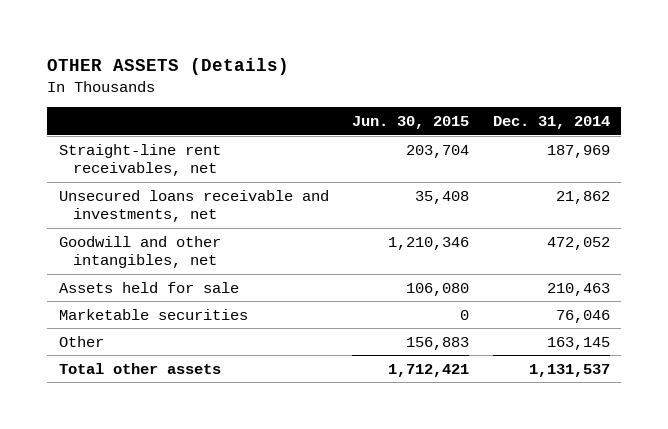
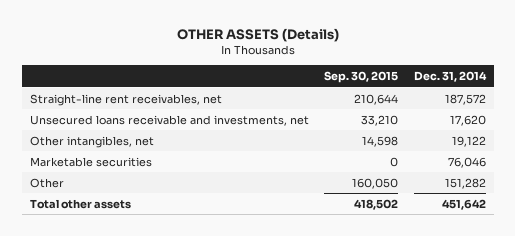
- | Jun. 30, 2015 | Dec. 31, 2014
+ | Sep. 30, 2015 | Dec. 31, 2014
- Straight-line rent receivables, net | 203,704 | 187,969
- Unsecured loans receivable and investments, net | 35,408 | 21,862
- Goodwill and other intangibles, net | 1,210,346 | 472,052
- Assets held for sale | 106,080 | 210,463
+ Straight-line rent receivables, net | 210,644 | 187,572
+ Unsecured loans receivable and investments, net | 33,210 | 17,620
+ Other intangibles, net | 14,598 | 19,122
- Other | 156,883 | 163,145
- Total other assets | 1,712,421 | 1,131,537
+ Other | 160,050 | 151,282
+ Total other assets | 418,502 | 451,642

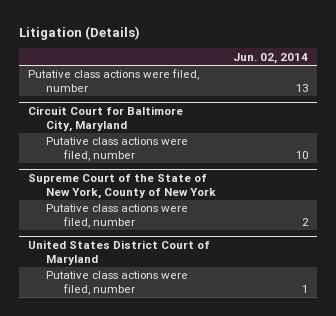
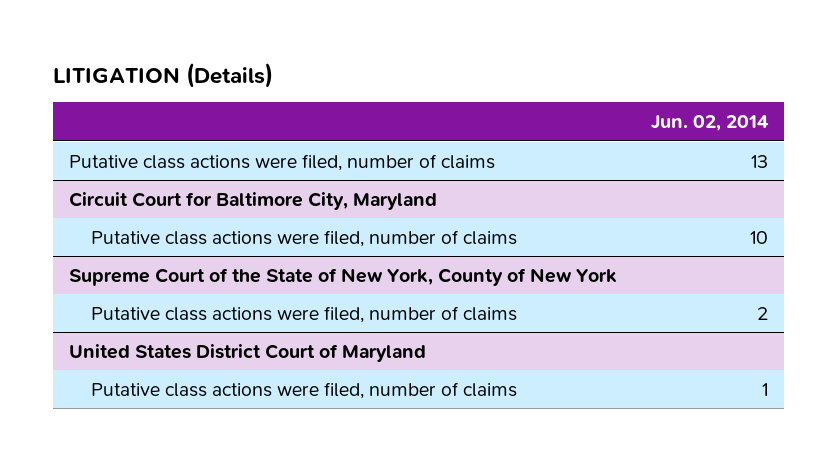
- Litigation (Details)
+ LITIGATION (Details)
- Putative class actions were filed, number | 13
+ Putative class actions were filed, number of claims | 13
@ Circuit Court for Baltimore City, Maryland
- Putative class actions were filed, number | 10
+ Putative class actions were filed, number of claims | 10
@ Supreme Court of the State of New York, County of New York
- Putative class actions were filed, number | 2
+ Putative class actions were filed, number of claims | 2
@ United States District Court of Maryland
- Putative class actions were filed, number | 1
+ Putative class actions were filed, number of claims | 1

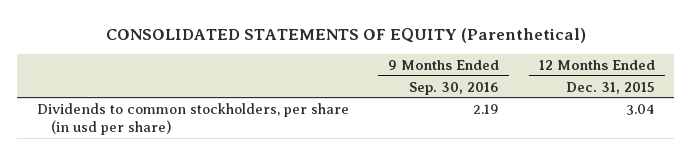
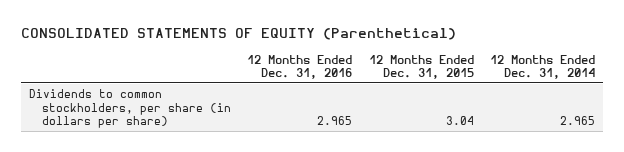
- | 9 Months Ended Sep. 30, 2016 | 12 Months Ended Dec. 31, 2015
+ | 12 Months Ended Dec. 31, 2016 | 12 Months Ended Dec. 31, 2015 | 12 Months Ended Dec. 31, 2014
- Dividends to common stockholders, per share (in usd per share) | 2.19 | 3.04
+ Dividends to common stockholders, per share (in dollars per share) | 2.965 | 3.04 | 2.965

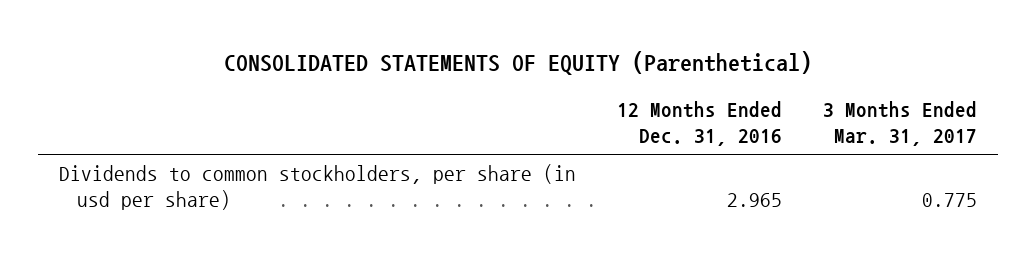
- | 12 Months Ended Dec. 31, 2016 | 12 Months Ended Dec. 31, 2015 | 12 Months Ended Dec. 31, 2014
+ | 12 Months Ended Dec. 31, 2016 | 3 Months Ended Mar. 31, 2017
- Dividends to common stockholders, per share (in dollars per share) | 2.965 | 3.04 | 2.965
+ Dividends to common stockholders, per share (in usd per share) | 2.965 | 0.775

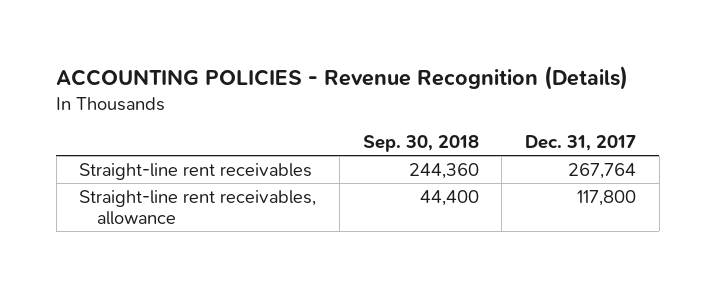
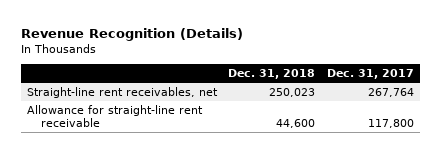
- ACCOUNTING POLICIES - Revenue Recognition (Details)
+ Revenue Recognition (Details)
- | Sep. 30, 2018 | Dec. 31, 2017
+ | Dec. 31, 2018 | Dec. 31, 2017
- Straight-line rent receivables | 244,360 | 267,764
- Straight-line rent receivables, allowance | 44,400 | 117,800
+ Straight-line rent receivables, net | 250,023 | 267,764
+ Allowance for straight-line rent receivable | 44,600 | 117,800

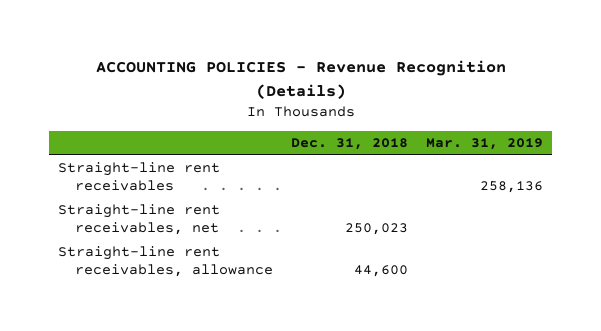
- Revenue Recognition (Details)
+ ACCOUNTING POLICIES - Revenue Recognition (Details)
- | Dec. 31, 2018 | Dec. 31, 2017
+ | Dec. 31, 2018 | Mar. 31, 2019
+ Straight-line rent receivables | | 258,136
- Allowance for straight-line rent receivable | 44,600 | 117,800
+ Straight-line rent receivables, allowance | 44,600 |

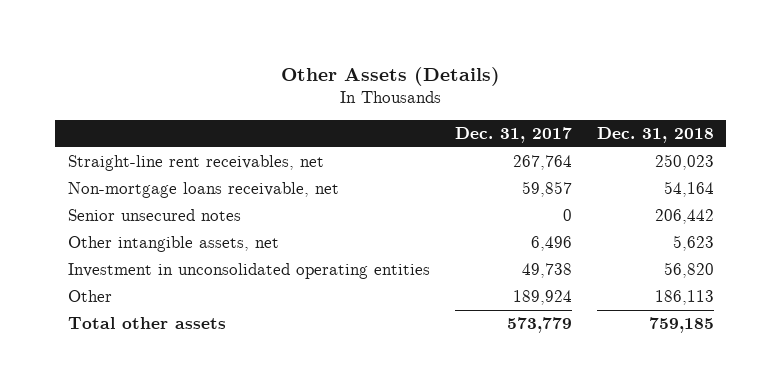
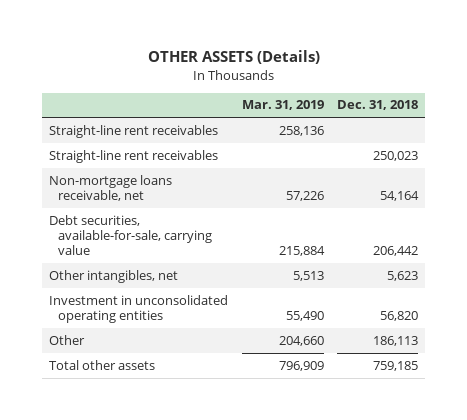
- Other Assets (Details)
+ OTHER ASSETS (Details)
- | Dec. 31, 2017 | Dec. 31, 2018
+ | Mar. 31, 2019 | Dec. 31, 2018
- Straight-line rent receivables, net | 267,764 | 250,023
+ Straight-line rent receivables | 258,136 |
+ Straight-line rent receivables | | 250,023
- Senior unsecured notes | 0 | 206,442
- Other intangible assets, net | 6,496 | 5,623
+ Debt securities, available-for-sale, carrying value | 215,884 | 206,442
+ Other intangibles, net | 5,513 | 5,623

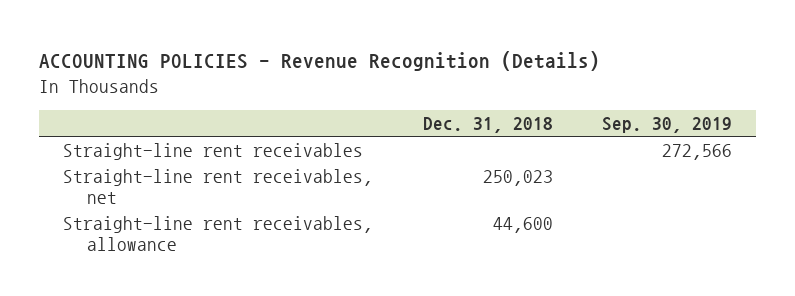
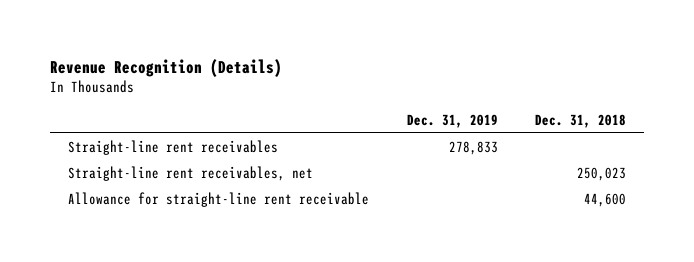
- ACCOUNTING POLICIES - Revenue Recognition (Details)
+ Revenue Recognition (Details)
- | Dec. 31, 2018 | Sep. 30, 2019
+ | Dec. 31, 2019 | Dec. 31, 2018
- Straight-line rent receivables, allowance | 44,600 |
+ Allowance for straight-line rent receivable | | 44,600

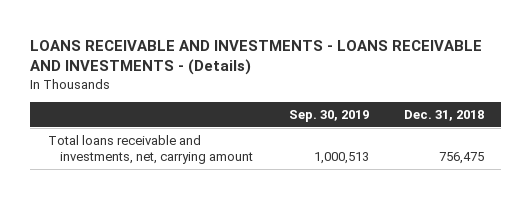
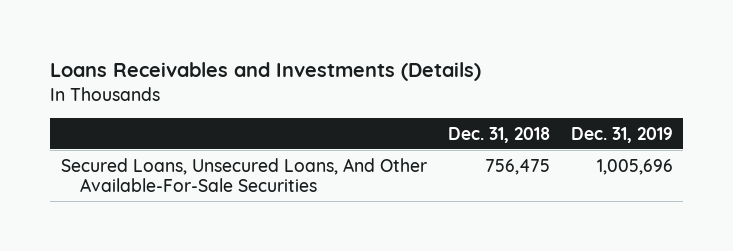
- LOANS RECEIVABLE AND INVESTMENTS - LOANS RECEIVABLE AND INVESTMENTS - (Details)
+ Loans Receivables and Investments (Details)
- | Sep. 30, 2019 | Dec. 31, 2018
+ | Dec. 31, 2018 | Dec. 31, 2019
- Total loans receivable and investments, net, carrying amount | 1,000,513 | 756,475
+ Secured Loans, Unsecured Loans, And Other Available-For-Sale Securities | 756,475 | 1,005,696

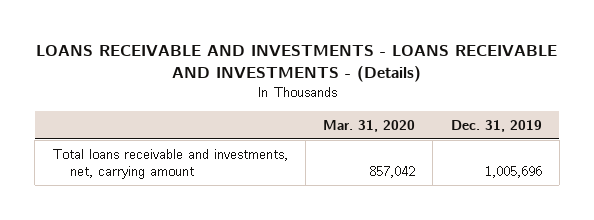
- Loans Receivables and Investments (Details)
+ LOANS RECEIVABLE AND INVESTMENTS - LOANS RECEIVABLE AND INVESTMENTS - (Details)
- | Dec. 31, 2018 | Dec. 31, 2019
+ | Mar. 31, 2020 | Dec. 31, 2019
- Secured Loans, Unsecured Loans, And Other Available-For-Sale Securities | 756,475 | 1,005,696
+ Total loans receivable and investments, net, carrying amount | 857,042 | 1,005,696

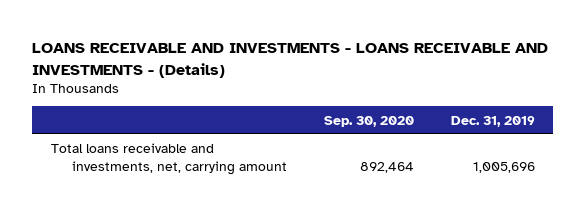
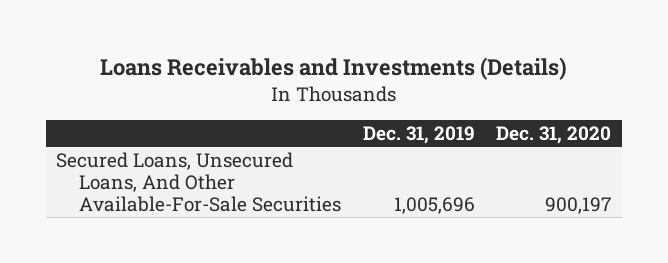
- LOANS RECEIVABLE AND INVESTMENTS - LOANS RECEIVABLE AND INVESTMENTS - (Details)
+ Loans Receivables and Investments (Details)
- | Sep. 30, 2020 | Dec. 31, 2019
+ | Dec. 31, 2019 | Dec. 31, 2020
- Total loans receivable and investments, net, carrying amount | 892,464 | 1,005,696
+ Secured Loans, Unsecured Loans, And Other Available-For-Sale Securities | 1,005,696 | 900,197

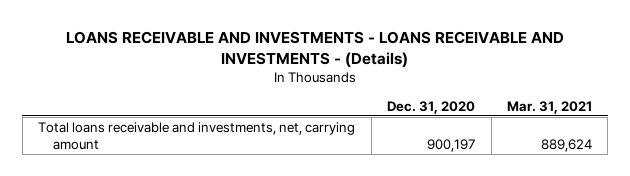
- Loans Receivables and Investments (Details)
+ LOANS RECEIVABLE AND INVESTMENTS - LOANS RECEIVABLE AND INVESTMENTS - (Details)
- | Dec. 31, 2019 | Dec. 31, 2020
+ | Dec. 31, 2020 | Mar. 31, 2021
- Secured Loans, Unsecured Loans, And Other Available-For-Sale Securities | 1,005,696 | 900,197
+ Total loans receivable and investments, net, carrying amount | 900,197 | 889,624

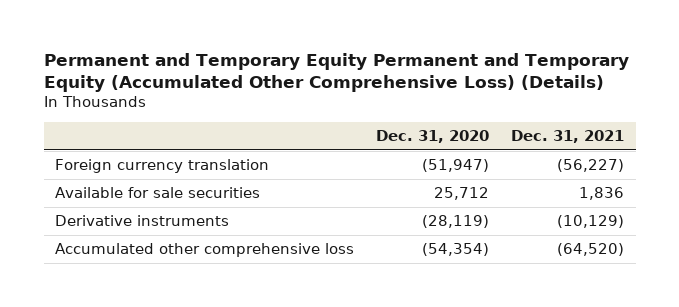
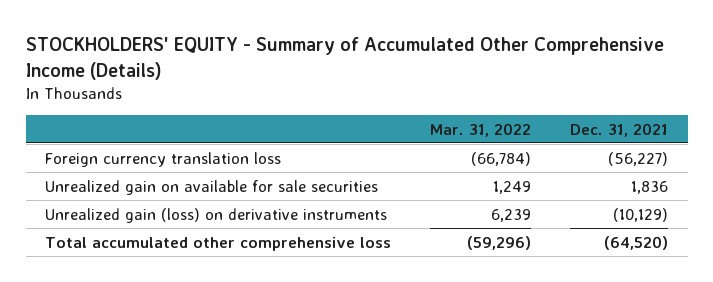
- Permanent and Temporary Equity Permanent and Temporary Equity (Accumulated Other Comprehensive Loss) (Details)
+ STOCKHOLDERS' EQUITY - Summary of Accumulated Other Comprehensive Income (Details)
- | Dec. 31, 2020 | Dec. 31, 2021
+ | Mar. 31, 2022 | Dec. 31, 2021
- Foreign currency translation | (51,947) | (56,227)
- Available for sale securities | 25,712 | 1,836
- Derivative instruments | (28,119) | (10,129)
- Accumulated other comprehensive loss | (54,354) | (64,520)
+ Foreign currency translation loss | (66,784) | (56,227)
+ Unrealized gain on available for sale securities | 1,249 | 1,836
+ Unrealized gain (loss) on derivative instruments | 6,239 | (10,129)
+ Total accumulated other comprehensive loss | (59,296) | (64,520)

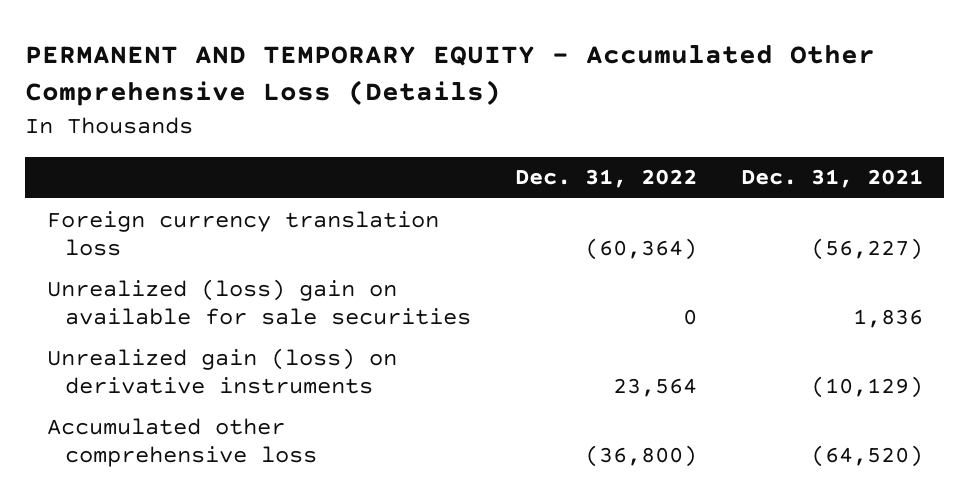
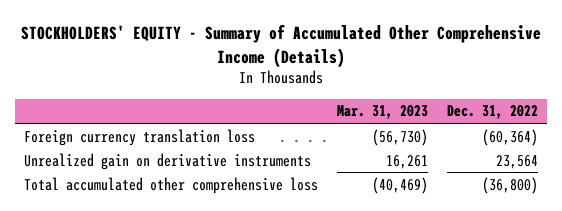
- PERMANENT AND TEMPORARY EQUITY - Accumulated Other Comprehensive Loss (Details)
+ STOCKHOLDERS' EQUITY - Summary of Accumulated Other Comprehensive Income (Details)
- | Dec. 31, 2022 | Dec. 31, 2021
+ | Mar. 31, 2023 | Dec. 31, 2022
- Unrealized (loss) gain on available for sale securities | 0 | 1,836
- Unrealized gain (loss) on derivative instruments | 23,564 | (10,129)
- Accumulated other comprehensive loss | (36,800) | (64,520)
+ Unrealized gain on derivative instruments | 16,261 | 23,564
+ Total accumulated other comprehensive loss | (40,469) | (36,800)

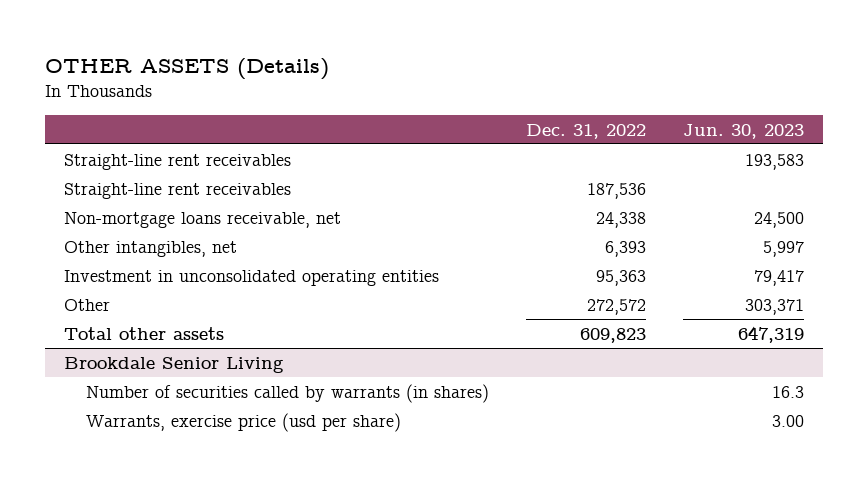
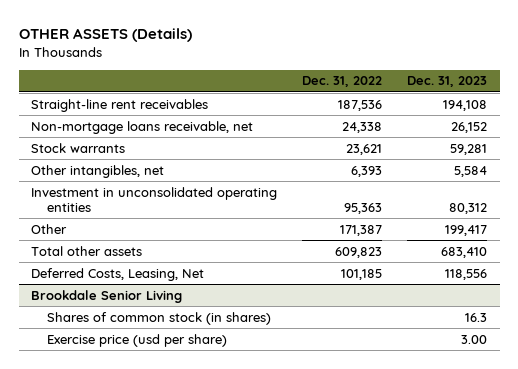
- | Dec. 31, 2022 | Jun. 30, 2023
+ | Dec. 31, 2022 | Dec. 31, 2023
- Straight-line rent receivables | | 193,583
+ Stock warrants | 23,621 | 59,281
- Other | 272,572 | 303,371
+ Other | 171,387 | 199,417
+ Deferred Costs, Leasing, Net | 101,185 | 118,556
@ Brookdale Senior Living
- Number of securities called by warrants (in shares) | | 16.3
- Warrants, exercise price (usd per share) | | 3.00
+ Shares of common stock (in shares) | | 16.3
+ Exercise price (usd per share) | | 3.00

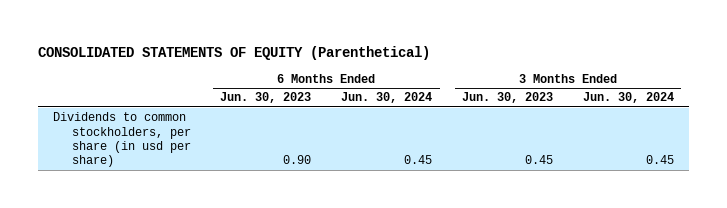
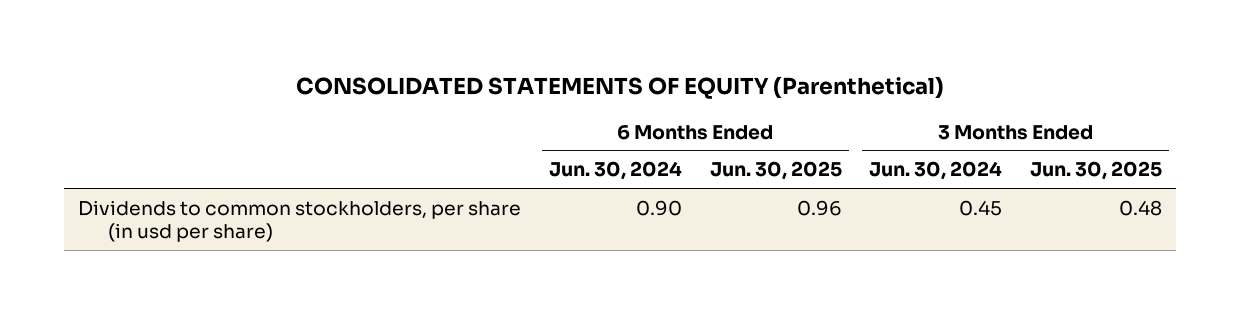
- | 6 Months Ended Jun. 30, 2023 | 6 Months Ended Jun. 30, 2024 | 3 Months Ended Jun. 30, 2023 | 3 Months Ended Jun. 30, 2024
+ | 6 Months Ended Jun. 30, 2024 | 6 Months Ended Jun. 30, 2025 | 3 Months Ended Jun. 30, 2024 | 3 Months Ended Jun. 30, 2025
- Dividends to common stockholders, per share (in usd per share) | 0.90 | 0.45 | 0.45 | 0.45
+ Dividends to common stockholders, per share (in usd per share) | 0.90 | 0.96 | 0.45 | 0.48

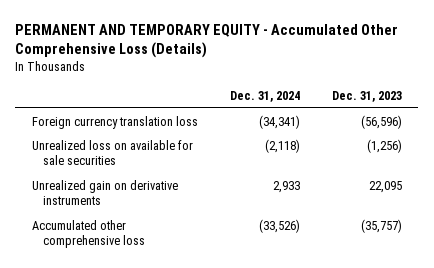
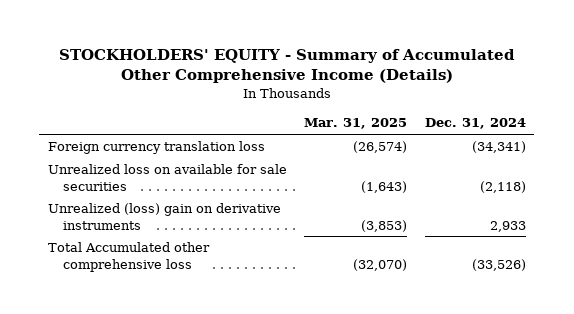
- PERMANENT AND TEMPORARY EQUITY - Accumulated Other Comprehensive Loss (Details)
+ STOCKHOLDERS' EQUITY - Summary of Accumulated Other Comprehensive Income (Details)
- | Dec. 31, 2024 | Dec. 31, 2023
+ | Mar. 31, 2025 | Dec. 31, 2024
- Unrealized gain on derivative instruments | 2,933 | 22,095
- Accumulated other comprehensive loss | (33,526) | (35,757)
+ Unrealized (loss) gain on derivative instruments | (3,853) | 2,933
+ Total Accumulated other comprehensive loss | (32,070) | (33,526)

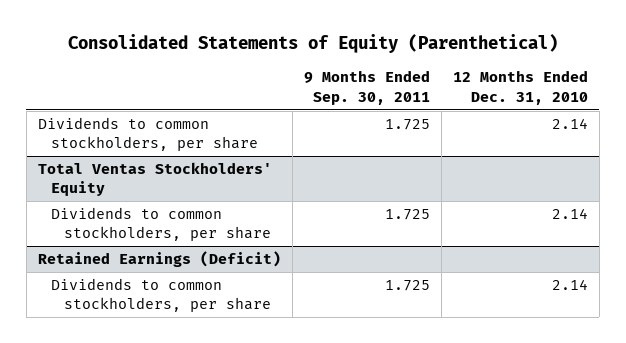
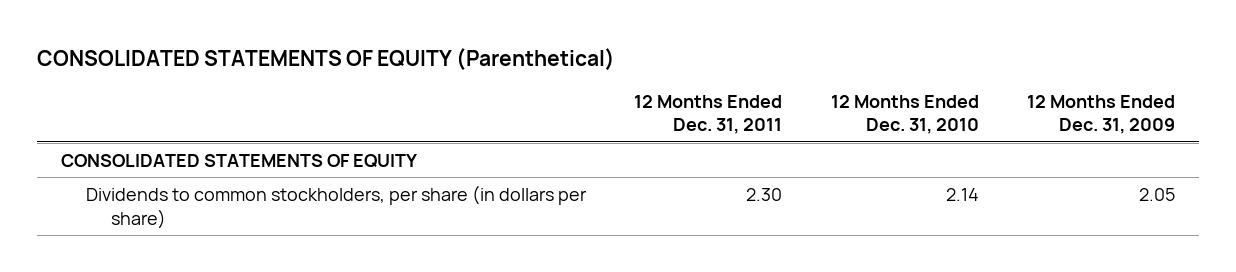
- Consolidated Statements of Equity (Parenthetical)
+ CONSOLIDATED STATEMENTS OF EQUITY (Parenthetical)
- | 9 Months Ended Sep. 30, 2011 | 12 Months Ended Dec. 31, 2010
+ | 12 Months Ended Dec. 31, 2011 | 12 Months Ended Dec. 31, 2010 | 12 Months Ended Dec. 31, 2009
- Dividends to common stockholders, per share | 1.725 | 2.14
- Total Ventas Stockholders' Equity
- Dividends to common stockholders, per share | 1.725 | 2.14
- Retained Earnings (Deficit)
- Dividends to common stockholders, per share | 1.725 | 2.14
+ CONSOLIDATED STATEMENTS OF EQUITY
+ Dividends to common stockholders, per share (in dollars per share) | 2.30 | 2.14 | 2.05

